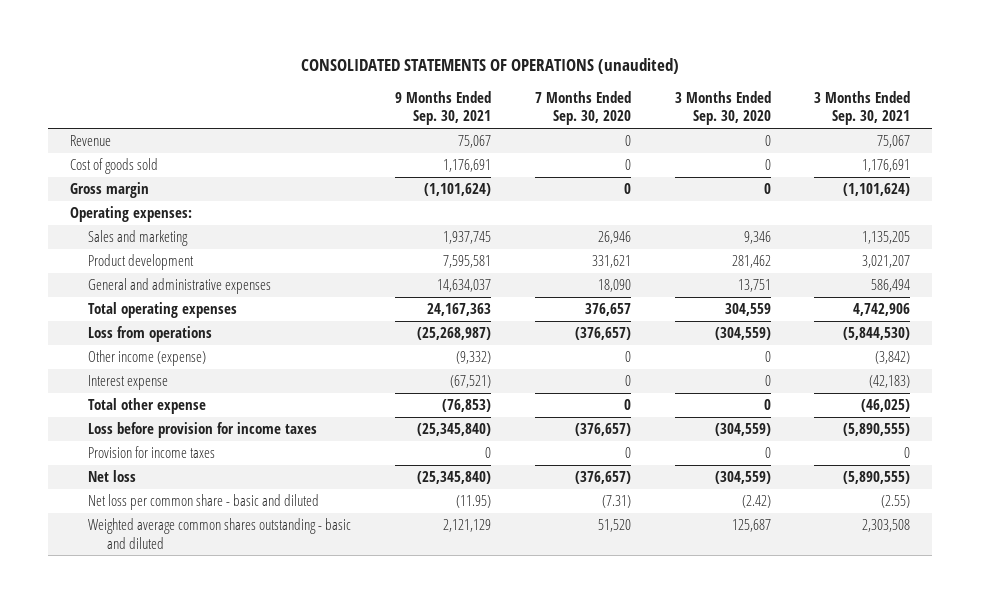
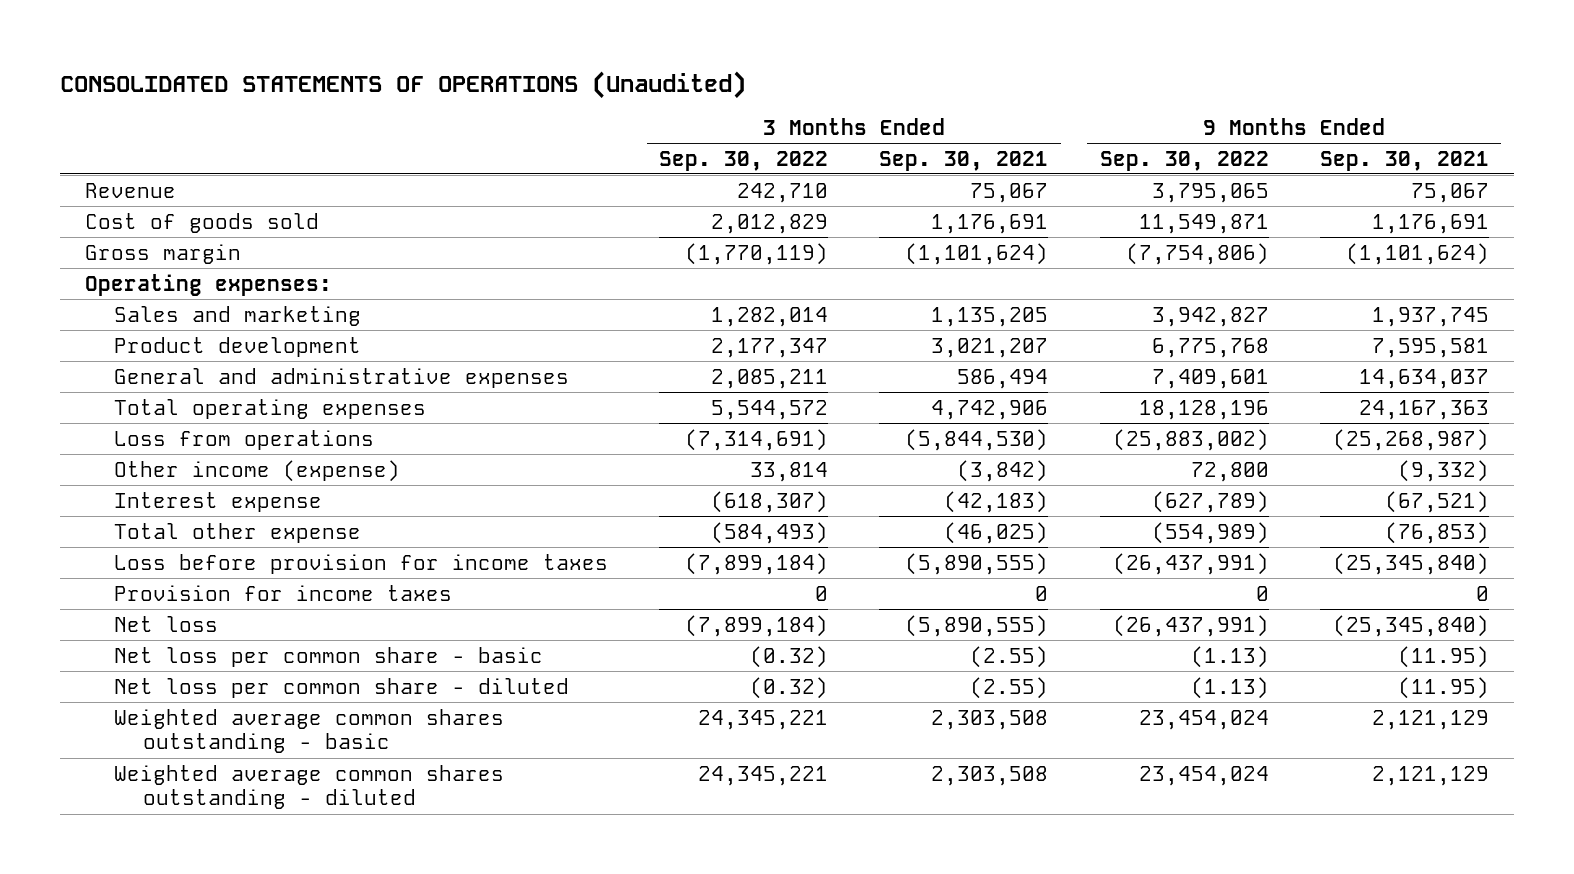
- CONSOLIDATED STATEMENTS OF OPERATIONS (unaudited)
+ CONSOLIDATED STATEMENTS OF OPERATIONS (Unaudited)
- | 9 Months Ended Sep. 30, 2021 | 7 Months Ended Sep. 30, 2020 | 3 Months Ended Sep. 30, 2020 | 3 Months Ended Sep. 30, 2021
+ | 3 Months Ended Sep. 30, 2022 | 3 Months Ended Sep. 30, 2021 | 9 Months Ended Sep. 30, 2022 | 9 Months Ended Sep. 30, 2021
- Net loss per common share - basic and diluted | (11.95) | (7.31) | (2.42) | (2.55)
- Weighted average common shares outstanding - basic and diluted | 2,121,129 | 51,520 | 125,687 | 2,303,508
+ Net loss per common share - basic | (0.32) | (2.55) | (1.13) | (11.95)
+ Net loss per common share - diluted | (0.32) | (2.55) | (1.13) | (11.95)
+ Weighted average common shares outstanding - basic | 24,345,221 | 2,303,508 | 23,454,024 | 2,121,129
+ Weighted average common shares outstanding - diluted | 24,345,221 | 2,303,508 | 23,454,024 | 2,121,129

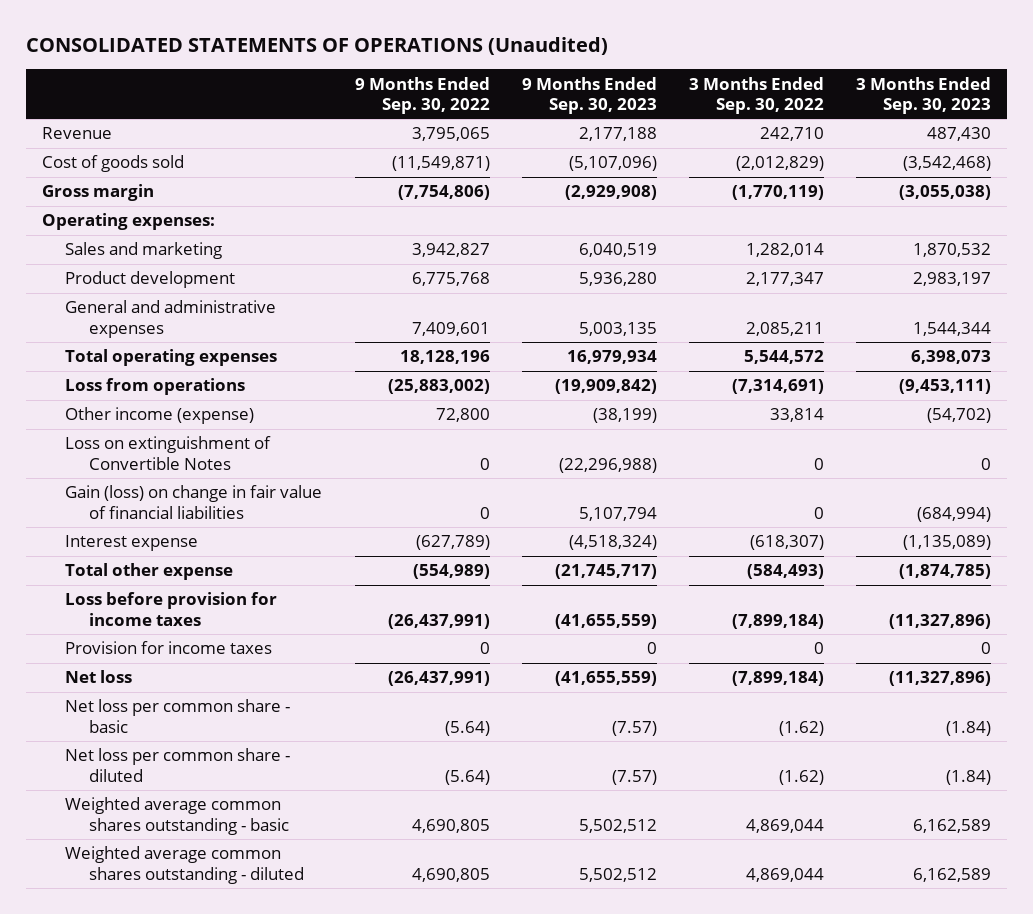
- | 3 Months Ended Sep. 30, 2022 | 3 Months Ended Sep. 30, 2021 | 9 Months Ended Sep. 30, 2022 | 9 Months Ended Sep. 30, 2021
+ | 9 Months Ended Sep. 30, 2022 | 9 Months Ended Sep. 30, 2023 | 3 Months Ended Sep. 30, 2022 | 3 Months Ended Sep. 30, 2023
- Cost of goods sold | 2,012,829 | 1,176,691 | 11,549,871 | 1,176,691
+ Cost of goods sold | (11,549,871) | (5,107,096) | (2,012,829) | (3,542,468)
+ Loss on extinguishment of Convertible Notes | 0 | (22,296,988) | 0 | 0
+ Gain (loss) on change in fair value of financial liabilities | 0 | 5,107,794 | 0 | (684,994)
- Net loss per common share - basic | (0.32) | (2.55) | (1.13) | (11.95)
- Net loss per common share - diluted | (0.32) | (2.55) | (1.13) | (11.95)
- Weighted average common shares outstanding - basic | 24,345,221 | 2,303,508 | 23,454,024 | 2,121,129
- Weighted average common shares outstanding - diluted | 24,345,221 | 2,303,508 | 23,454,024 | 2,121,129
+ Net loss per common share - basic | (5.64) | (7.57) | (1.62) | (1.84)
+ Net loss per common share - diluted | (5.64) | (7.57) | (1.62) | (1.84)
+ Weighted average common shares outstanding - basic | 4,690,805 | 5,502,512 | 4,869,044 | 6,162,589
+ Weighted average common shares outstanding - diluted | 4,690,805 | 5,502,512 | 4,869,044 | 6,162,589

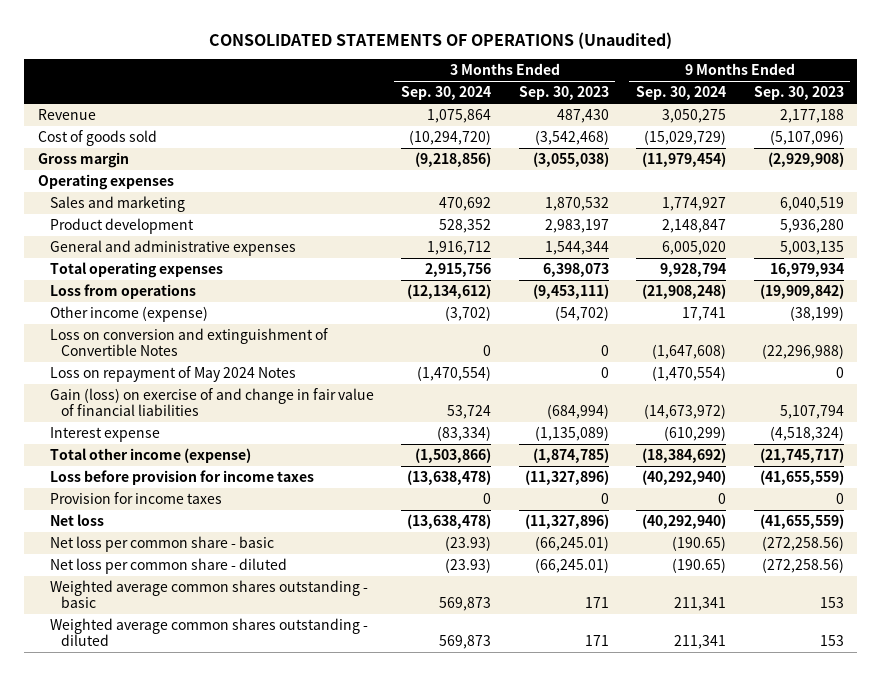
- | 9 Months Ended Sep. 30, 2022 | 9 Months Ended Sep. 30, 2023 | 3 Months Ended Sep. 30, 2022 | 3 Months Ended Sep. 30, 2023
+ | 3 Months Ended Sep. 30, 2024 | 3 Months Ended Sep. 30, 2023 | 9 Months Ended Sep. 30, 2024 | 9 Months Ended Sep. 30, 2023
- Operating expenses:
+ Operating expenses
- Loss on extinguishment of Convertible Notes | 0 | (22,296,988) | 0 | 0
- Gain (loss) on change in fair value of financial liabilities | 0 | 5,107,794 | 0 | (684,994)
+ Loss on conversion and extinguishment of Convertible Notes | 0 | 0 | (1,647,608) | (22,296,988)
+ Loss on repayment of May 2024 Notes | (1,470,554) | 0 | (1,470,554) | 0
+ Gain (loss) on exercise of and change in fair value of financial liabilities | 53,724 | (684,994) | (14,673,972) | 5,107,794
- Total other expense | (554,989) | (21,745,717) | (584,493) | (1,874,785)
+ Total other income (expense) | (1,503,866) | (1,874,785) | (18,384,692) | (21,745,717)
- Net loss per common share - basic | (5.64) | (7.57) | (1.62) | (1.84)
- Net loss per common share - diluted | (5.64) | (7.57) | (1.62) | (1.84)
- Weighted average common shares outstanding - basic | 4,690,805 | 5,502,512 | 4,869,044 | 6,162,589
- Weighted average common shares outstanding - diluted | 4,690,805 | 5,502,512 | 4,869,044 | 6,162,589
+ Net loss per common share - basic | (23.93) | (66,245.01) | (190.65) | (272,258.56)
+ Net loss per common share - diluted | (23.93) | (66,245.01) | (190.65) | (272,258.56)
+ Weighted average common shares outstanding - basic | 569,873 | 171 | 211,341 | 153
+ Weighted average common shares outstanding - diluted | 569,873 | 171 | 211,341 | 153

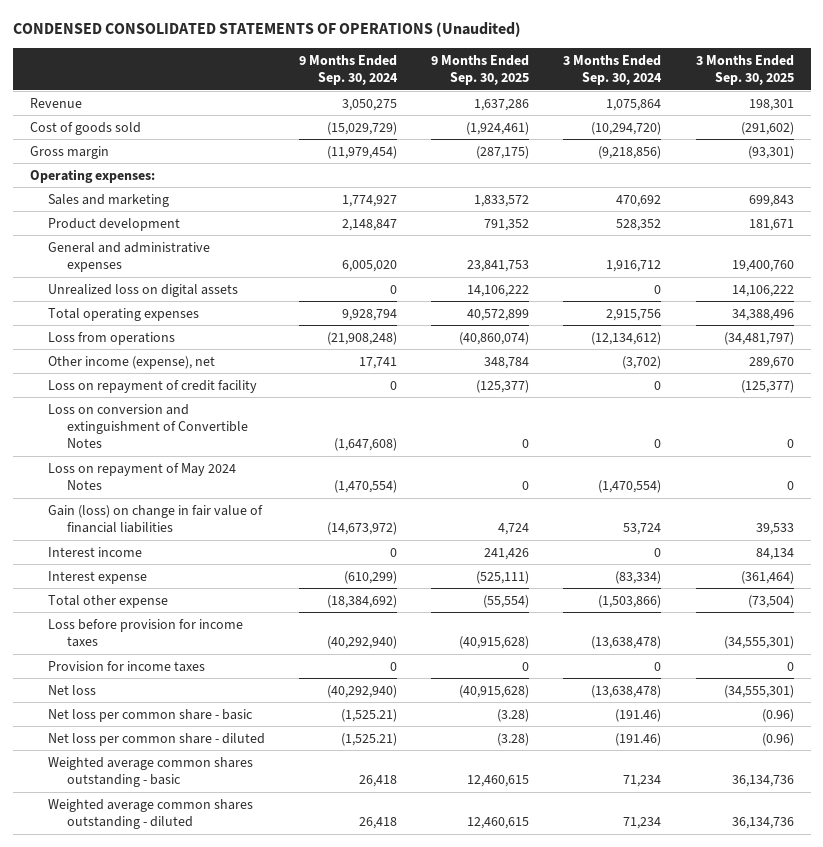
- CONSOLIDATED STATEMENTS OF OPERATIONS (Unaudited)
+ CONDENSED CONSOLIDATED STATEMENTS OF OPERATIONS (Unaudited)
- | 3 Months Ended Sep. 30, 2024 | 3 Months Ended Sep. 30, 2023 | 9 Months Ended Sep. 30, 2024 | 9 Months Ended Sep. 30, 2023
+ | 9 Months Ended Sep. 30, 2024 | 9 Months Ended Sep. 30, 2025 | 3 Months Ended Sep. 30, 2024 | 3 Months Ended Sep. 30, 2025
- Operating expenses
+ Operating expenses:
+ Unrealized loss on digital assets | 0 | 14,106,222 | 0 | 14,106,222
- Other income (expense) | (3,702) | (54,702) | 17,741 | (38,199)
+ Other income (expense), net | 17,741 | 348,784 | (3,702) | 289,670
+ Loss on repayment of credit facility | 0 | (125,377) | 0 | (125,377)
- Gain (loss) on exercise of and change in fair value of financial liabilities | 53,724 | (684,994) | (14,673,972) | 5,107,794
+ Gain (loss) on change in fair value of financial liabilities | (14,673,972) | 4,724 | 53,724 | 39,533
+ Interest income | 0 | 241,426 | 0 | 84,134
- Total other income (expense) | (1,503,866) | (1,874,785) | (18,384,692) | (21,745,717)
+ Total other expense | (18,384,692) | (55,554) | (1,503,866) | (73,504)
- Net loss per common share - basic | (23.93) | (66,245.01) | (190.65) | (272,258.56)
- Net loss per common share - diluted | (23.93) | (66,245.01) | (190.65) | (272,258.56)
- Weighted average common shares outstanding - basic | 569,873 | 171 | 211,341 | 153
- Weighted average common shares outstanding - diluted | 569,873 | 171 | 211,341 | 153
+ Net loss per common share - basic | (1,525.21) | (3.28) | (191.46) | (0.96)
+ Net loss per common share - diluted | (1,525.21) | (3.28) | (191.46) | (0.96)
+ Weighted average common shares outstanding - basic | 26,418 | 12,460,615 | 71,234 | 36,134,736
+ Weighted average common shares outstanding - diluted | 26,418 | 12,460,615 | 71,234 | 36,134,736

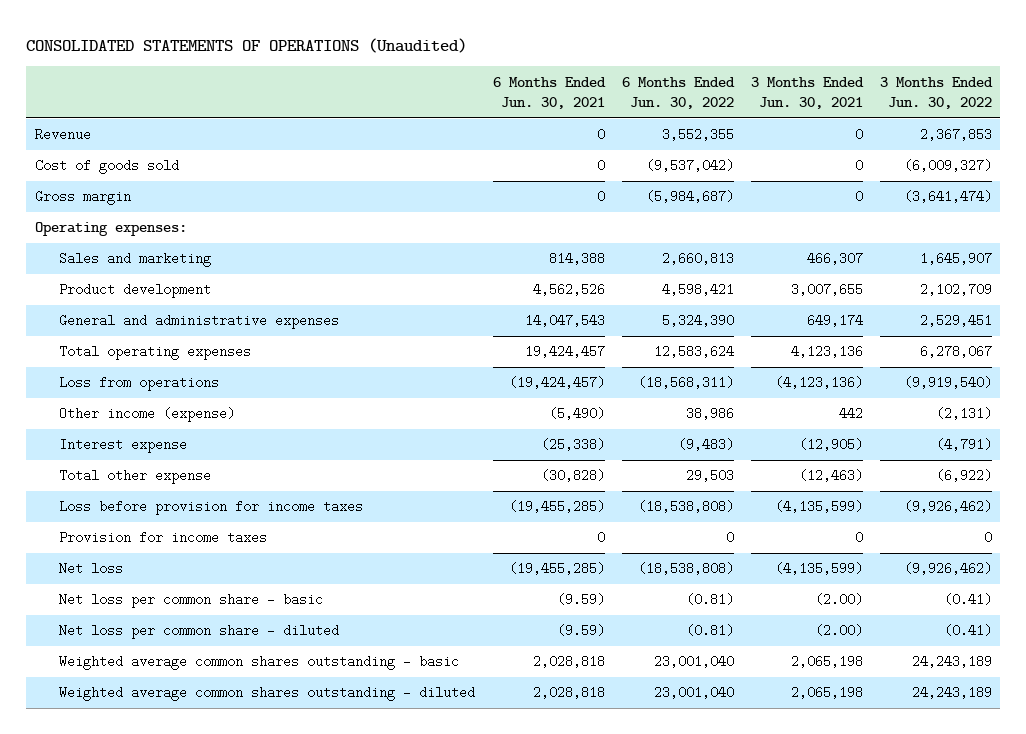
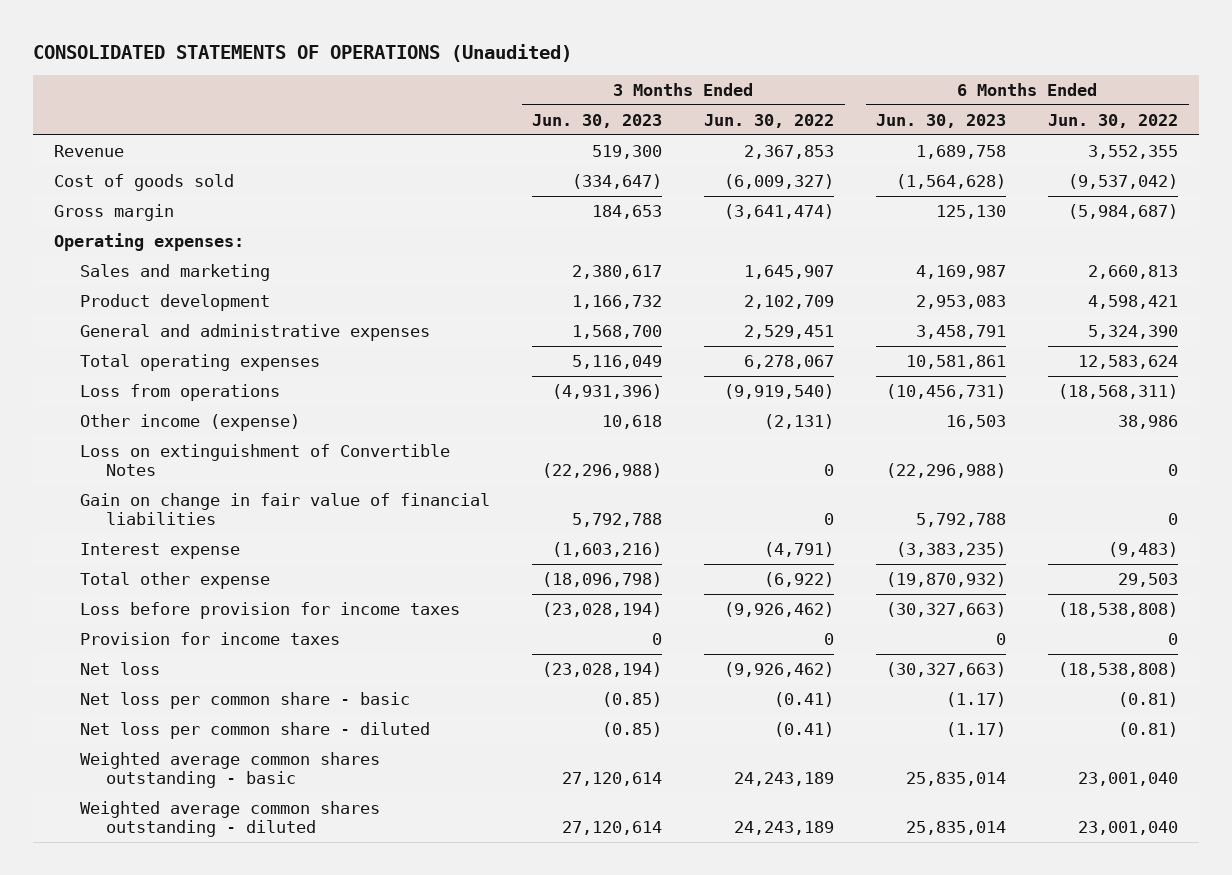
- | 6 Months Ended Jun. 30, 2021 | 6 Months Ended Jun. 30, 2022 | 3 Months Ended Jun. 30, 2021 | 3 Months Ended Jun. 30, 2022
+ | 3 Months Ended Jun. 30, 2023 | 3 Months Ended Jun. 30, 2022 | 6 Months Ended Jun. 30, 2023 | 6 Months Ended Jun. 30, 2022
+ Loss on extinguishment of Convertible Notes | (22,296,988) | 0 | (22,296,988) | 0
+ Gain on change in fair value of financial liabilities | 5,792,788 | 0 | 5,792,788 | 0

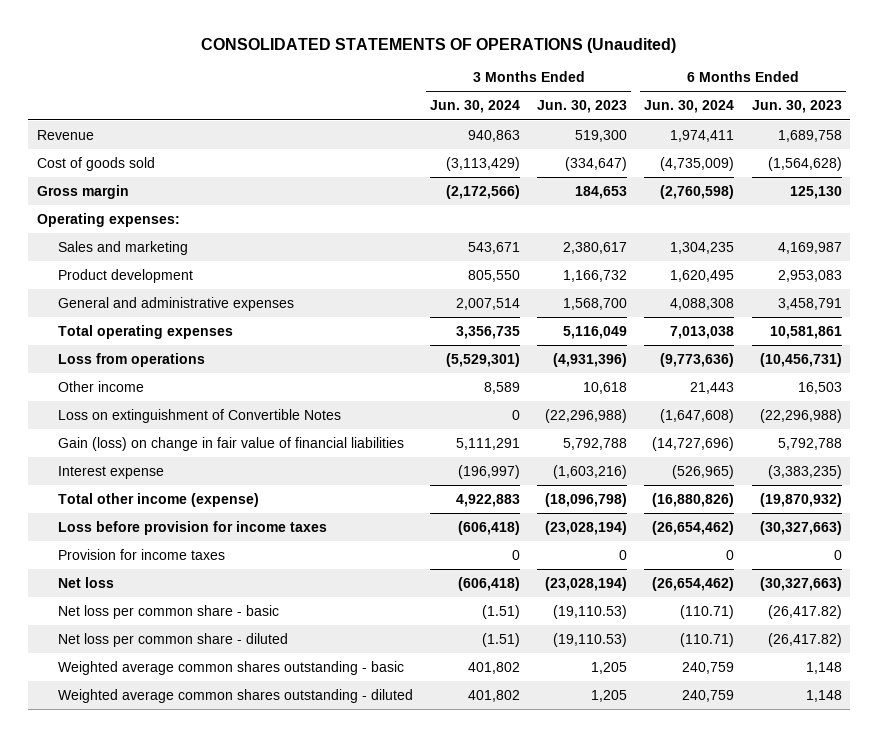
- | 3 Months Ended Jun. 30, 2023 | 3 Months Ended Jun. 30, 2022 | 6 Months Ended Jun. 30, 2023 | 6 Months Ended Jun. 30, 2022
+ | 3 Months Ended Jun. 30, 2024 | 3 Months Ended Jun. 30, 2023 | 6 Months Ended Jun. 30, 2024 | 6 Months Ended Jun. 30, 2023
- Other income (expense) | 10,618 | (2,131) | 16,503 | 38,986
+ Other income | 8,589 | 10,618 | 21,443 | 16,503
- Gain on change in fair value of financial liabilities | 5,792,788 | 0 | 5,792,788 | 0
+ Gain (loss) on change in fair value of financial liabilities | 5,111,291 | 5,792,788 | (14,727,696) | 5,792,788
- Total other expense | (18,096,798) | (6,922) | (19,870,932) | 29,503
+ Total other income (expense) | 4,922,883 | (18,096,798) | (16,880,826) | (19,870,932)
- Net loss per common share - basic | (0.85) | (0.41) | (1.17) | (0.81)
- Net loss per common share - diluted | (0.85) | (0.41) | (1.17) | (0.81)
- Weighted average common shares outstanding - basic | 27,120,614 | 24,243,189 | 25,835,014 | 23,001,040
- Weighted average common shares outstanding - diluted | 27,120,614 | 24,243,189 | 25,835,014 | 23,001,040
+ Net loss per common share - basic | (1.51) | (19,110.53) | (110.71) | (26,417.82)
+ Net loss per common share - diluted | (1.51) | (19,110.53) | (110.71) | (26,417.82)
+ Weighted average common shares outstanding - basic | 401,802 | 1,205 | 240,759 | 1,148
+ Weighted average common shares outstanding - diluted | 401,802 | 1,205 | 240,759 | 1,148

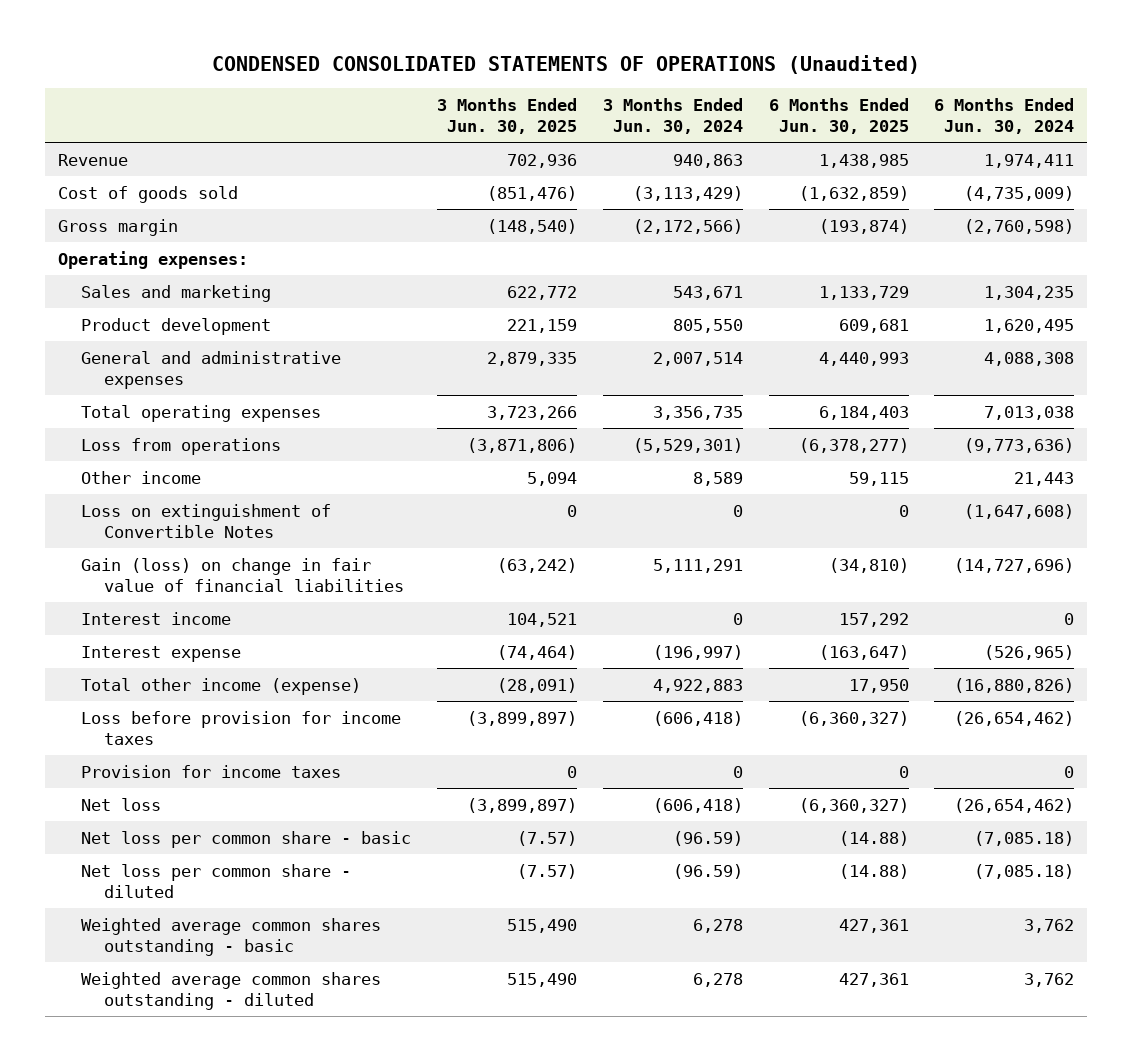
- CONSOLIDATED STATEMENTS OF OPERATIONS (Unaudited)
+ CONDENSED CONSOLIDATED STATEMENTS OF OPERATIONS (Unaudited)
- | 3 Months Ended Jun. 30, 2024 | 3 Months Ended Jun. 30, 2023 | 6 Months Ended Jun. 30, 2024 | 6 Months Ended Jun. 30, 2023
+ | 3 Months Ended Jun. 30, 2025 | 3 Months Ended Jun. 30, 2024 | 6 Months Ended Jun. 30, 2025 | 6 Months Ended Jun. 30, 2024
+ Interest income | 104,521 | 0 | 157,292 | 0
- Net loss per common share - basic | (1.51) | (19,110.53) | (110.71) | (26,417.82)
- Net loss per common share - diluted | (1.51) | (19,110.53) | (110.71) | (26,417.82)
- Weighted average common shares outstanding - basic | 401,802 | 1,205 | 240,759 | 1,148
- Weighted average common shares outstanding - diluted | 401,802 | 1,205 | 240,759 | 1,148
+ Net loss per common share - basic | (7.57) | (96.59) | (14.88) | (7,085.18)
+ Net loss per common share - diluted | (7.57) | (96.59) | (14.88) | (7,085.18)
+ Weighted average common shares outstanding - basic | 515,490 | 6,278 | 427,361 | 3,762
+ Weighted average common shares outstanding - diluted | 515,490 | 6,278 | 427,361 | 3,762

